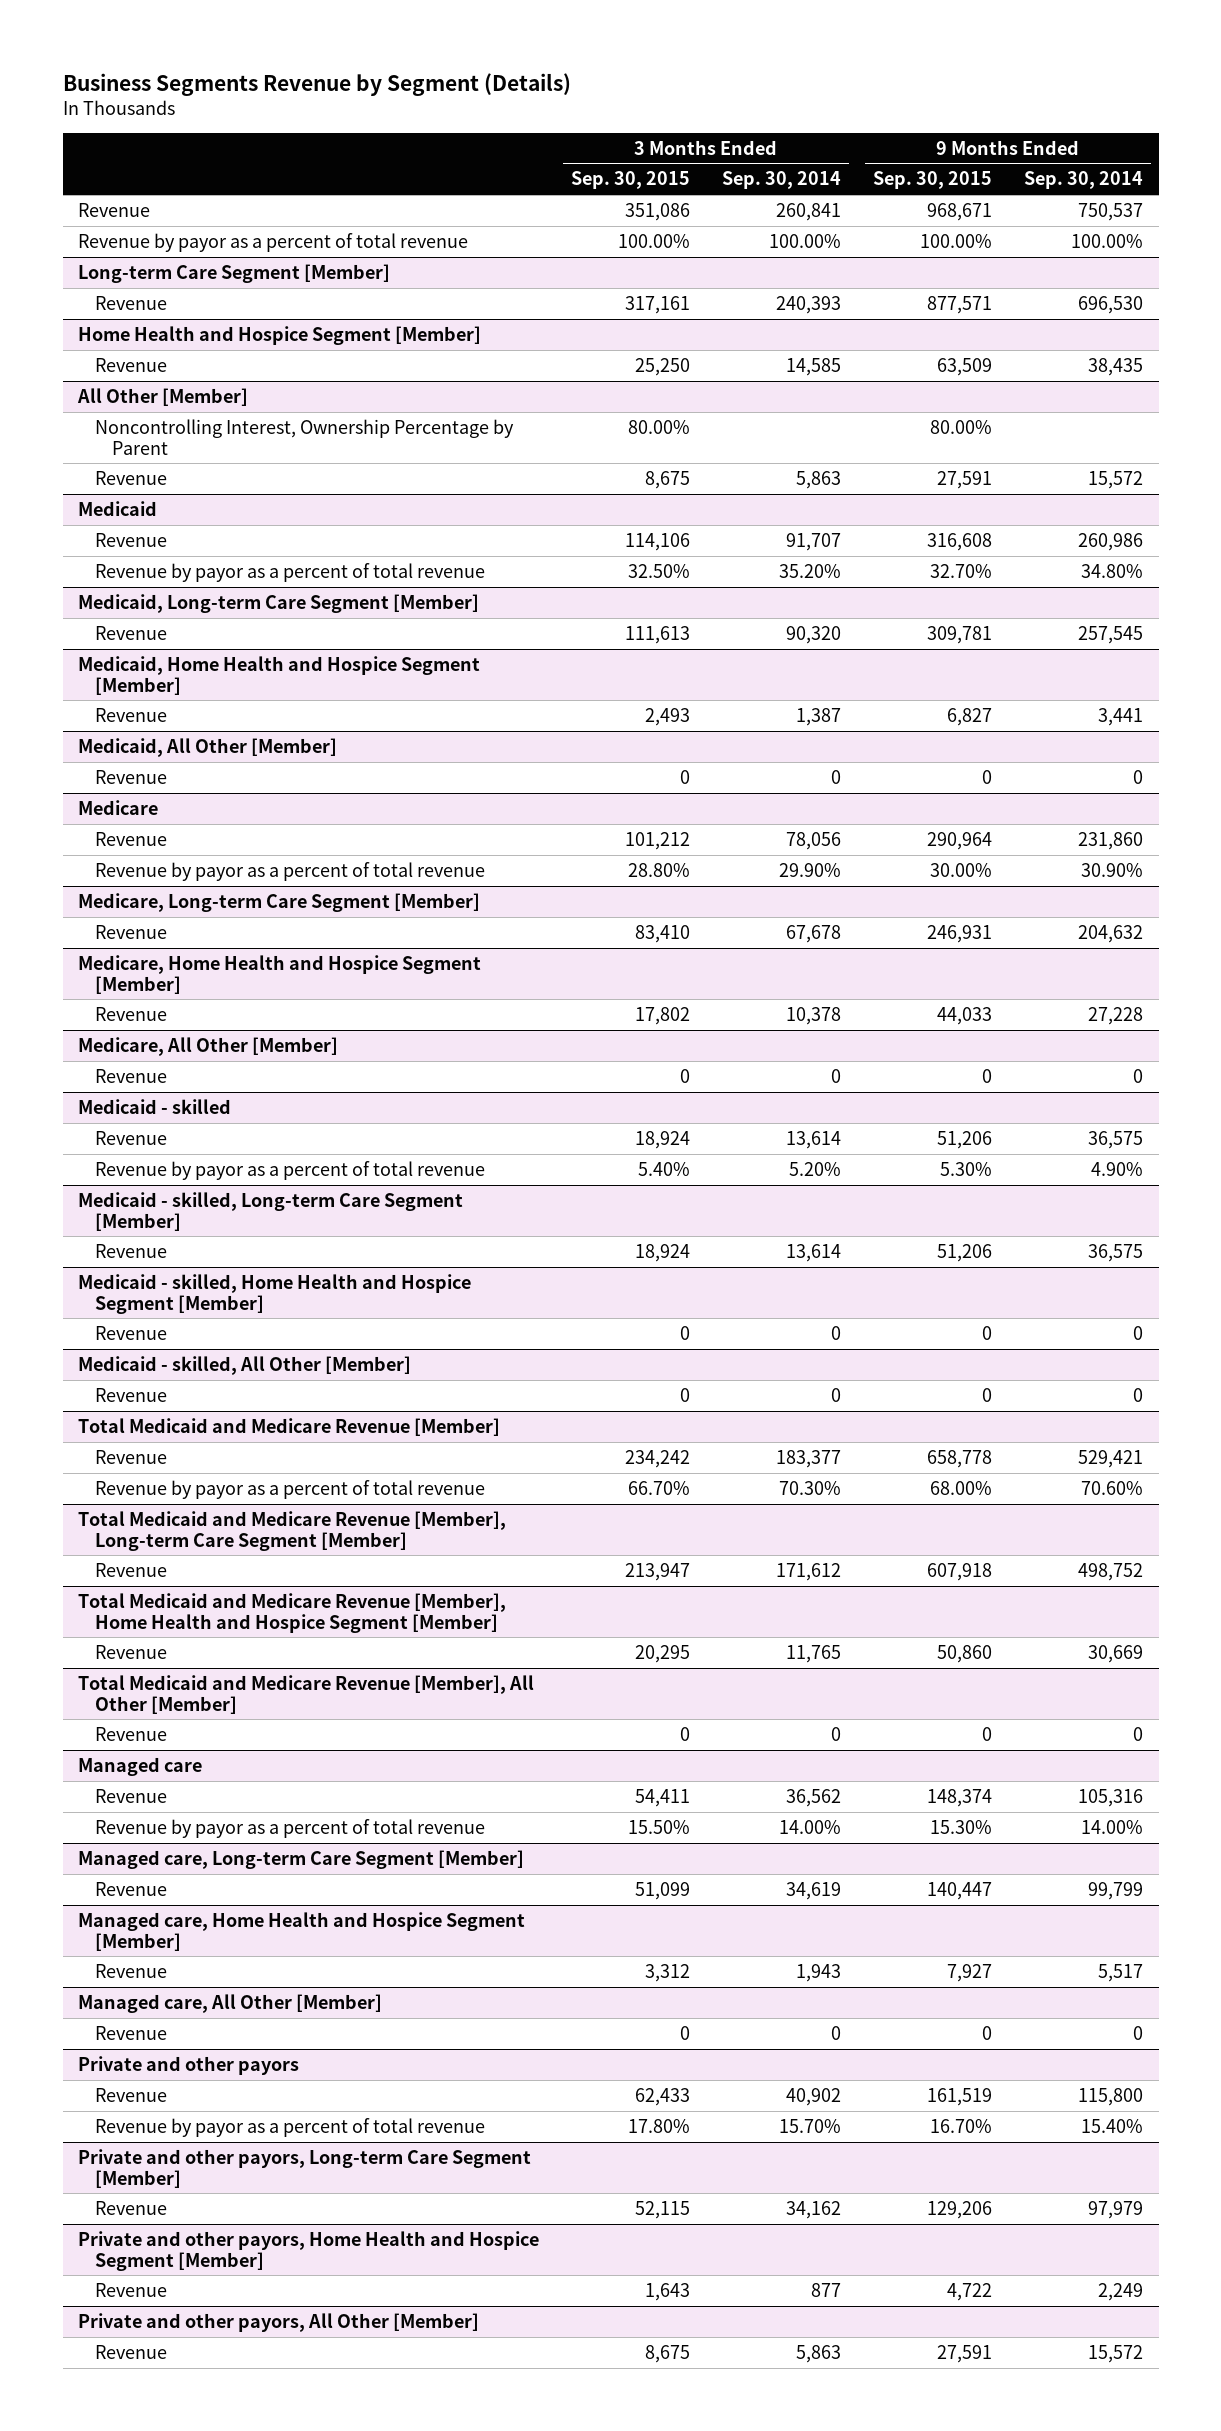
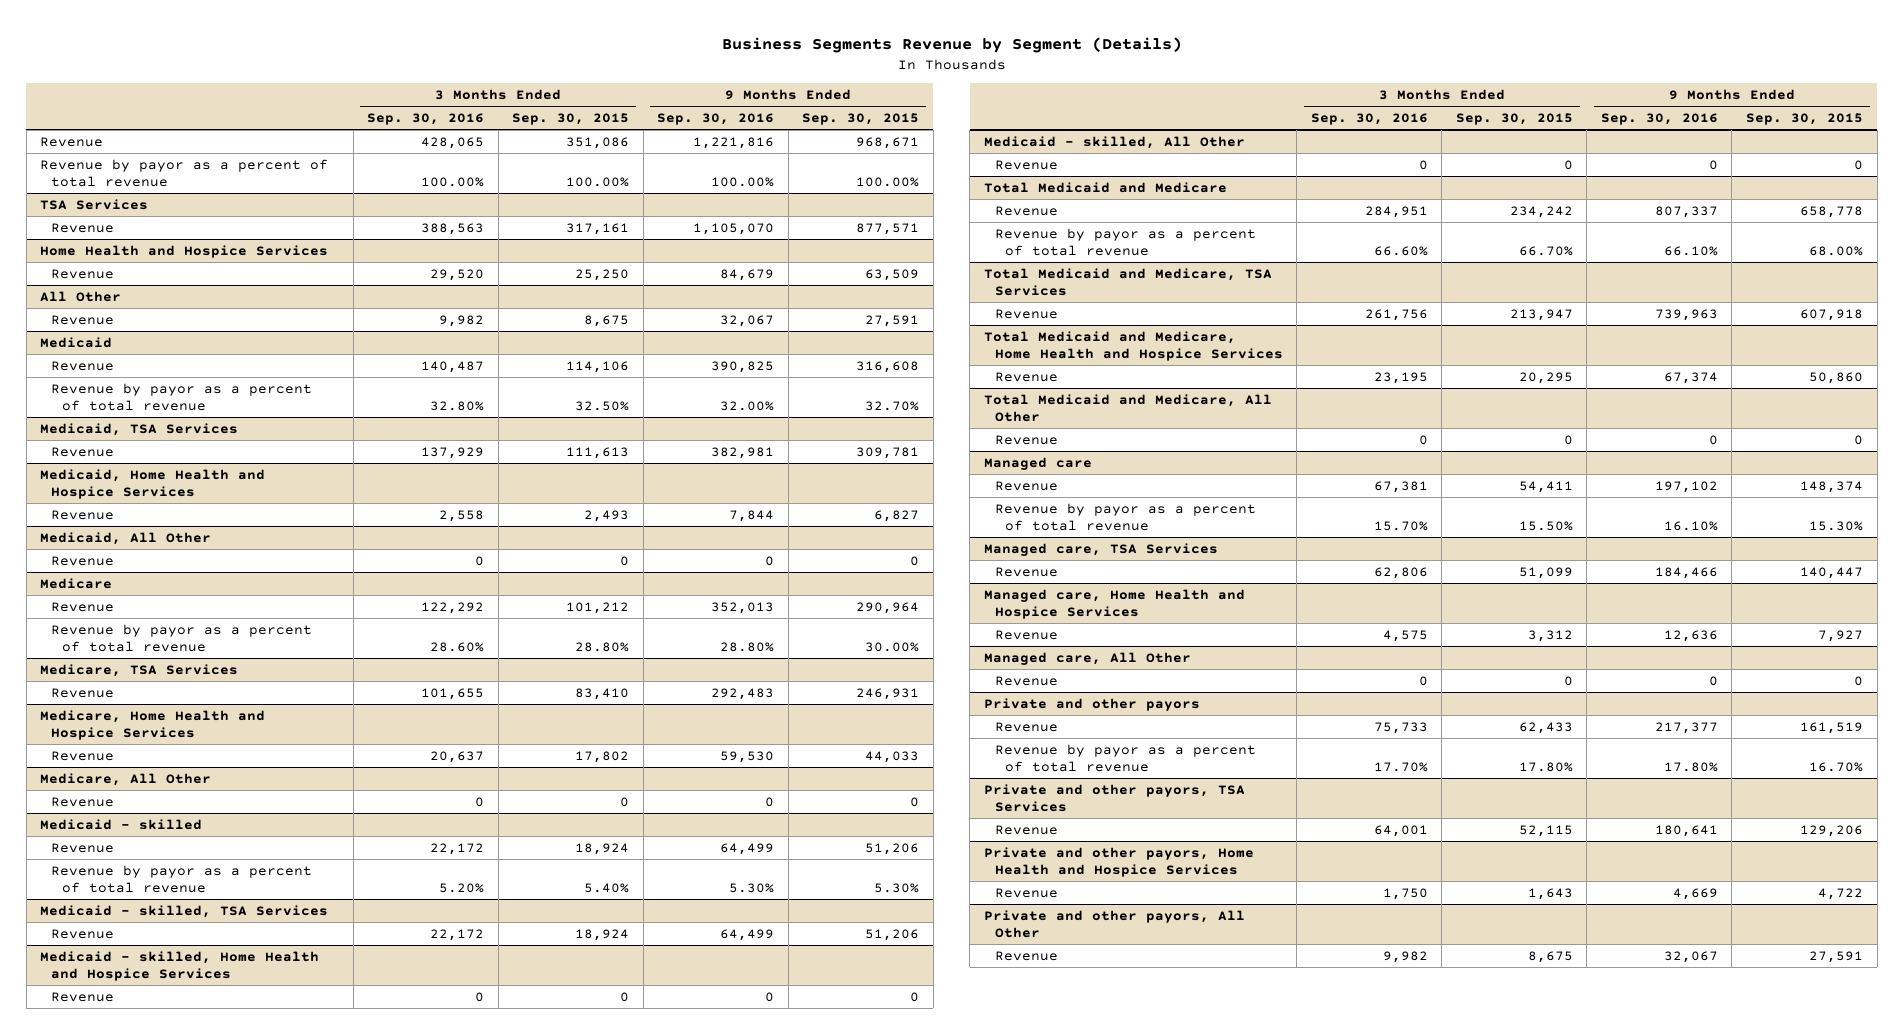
- | 3 Months Ended Sep. 30, 2015 | 3 Months Ended Sep. 30, 2014 | 9 Months Ended Sep. 30, 2015 | 9 Months Ended Sep. 30, 2014
+ | 3 Months Ended Sep. 30, 2016 | 3 Months Ended Sep. 30, 2015 | 9 Months Ended Sep. 30, 2016 | 9 Months Ended Sep. 30, 2015
- Long-term Care Segment [Member]
+ TSA Services
- Home Health and Hospice Segment [Member]
+ Home Health and Hospice Services
- All Other [Member]
- Noncontrolling Interest, Ownership Percentage by Parent | 80.00% | | 80.00% |
+ All Other
- Medicaid, Long-term Care Segment [Member]
+ Medicaid, TSA Services
- Medicaid, Home Health and Hospice Segment [Member]
+ Medicaid, Home Health and Hospice Services
- Medicaid, All Other [Member]
+ Medicaid, All Other
- Medicare, Long-term Care Segment [Member]
+ Medicare, TSA Services
- Medicare, Home Health and Hospice Segment [Member]
+ Medicare, Home Health and Hospice Services
- Medicare, All Other [Member]
+ Medicare, All Other
- Medicaid - skilled, Long-term Care Segment [Member]
+ Medicaid - skilled, TSA Services
- Medicaid - skilled, Home Health and Hospice Segment [Member]
+ Medicaid - skilled, Home Health and Hospice Services
- Medicaid - skilled, All Other [Member]
+ Medicaid - skilled, All Other
- Total Medicaid and Medicare Revenue [Member]
+ Total Medicaid and Medicare
- Total Medicaid and Medicare Revenue [Member], Long-term Care Segment [Member]
+ Total Medicaid and Medicare, TSA Services
- Total Medicaid and Medicare Revenue [Member], Home Health and Hospice Segment [Member]
+ Total Medicaid and Medicare, Home Health and Hospice Services
- Total Medicaid and Medicare Revenue [Member], All Other [Member]
+ Total Medicaid and Medicare, All Other
- Managed care, Long-term Care Segment [Member]
+ Managed care, TSA Services
- Managed care, Home Health and Hospice Segment [Member]
+ Managed care, Home Health and Hospice Services
- Managed care, All Other [Member]
+ Managed care, All Other
- Private and other payors, Long-term Care Segment [Member]
+ Private and other payors, TSA Services
- Private and other payors, Home Health and Hospice Segment [Member]
+ Private and other payors, Home Health and Hospice Services
- Private and other payors, All Other [Member]
+ Private and other payors, All Other

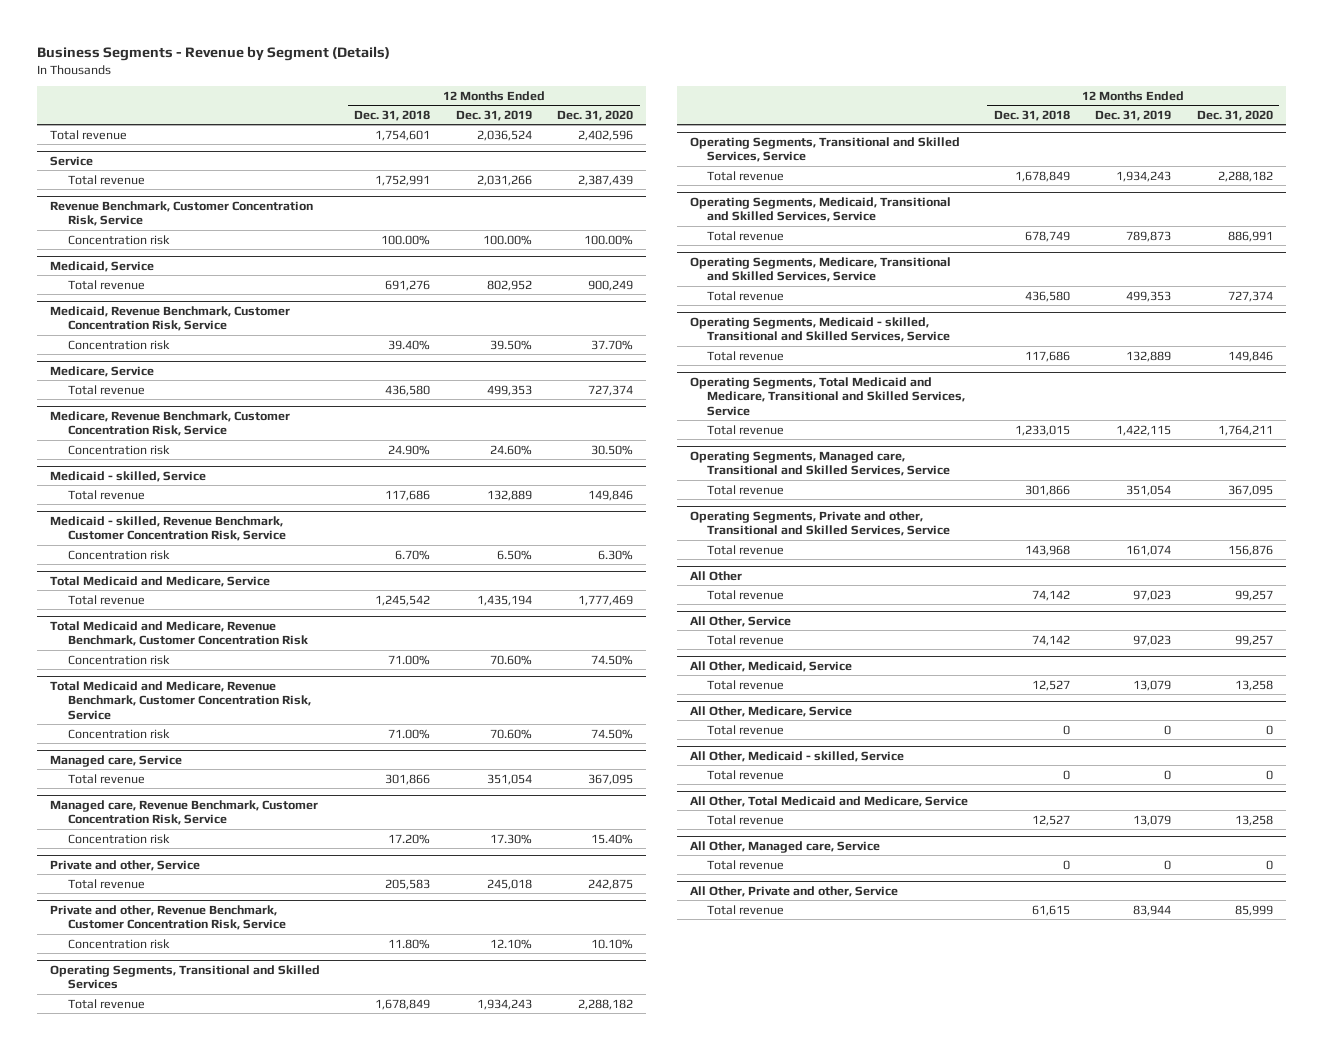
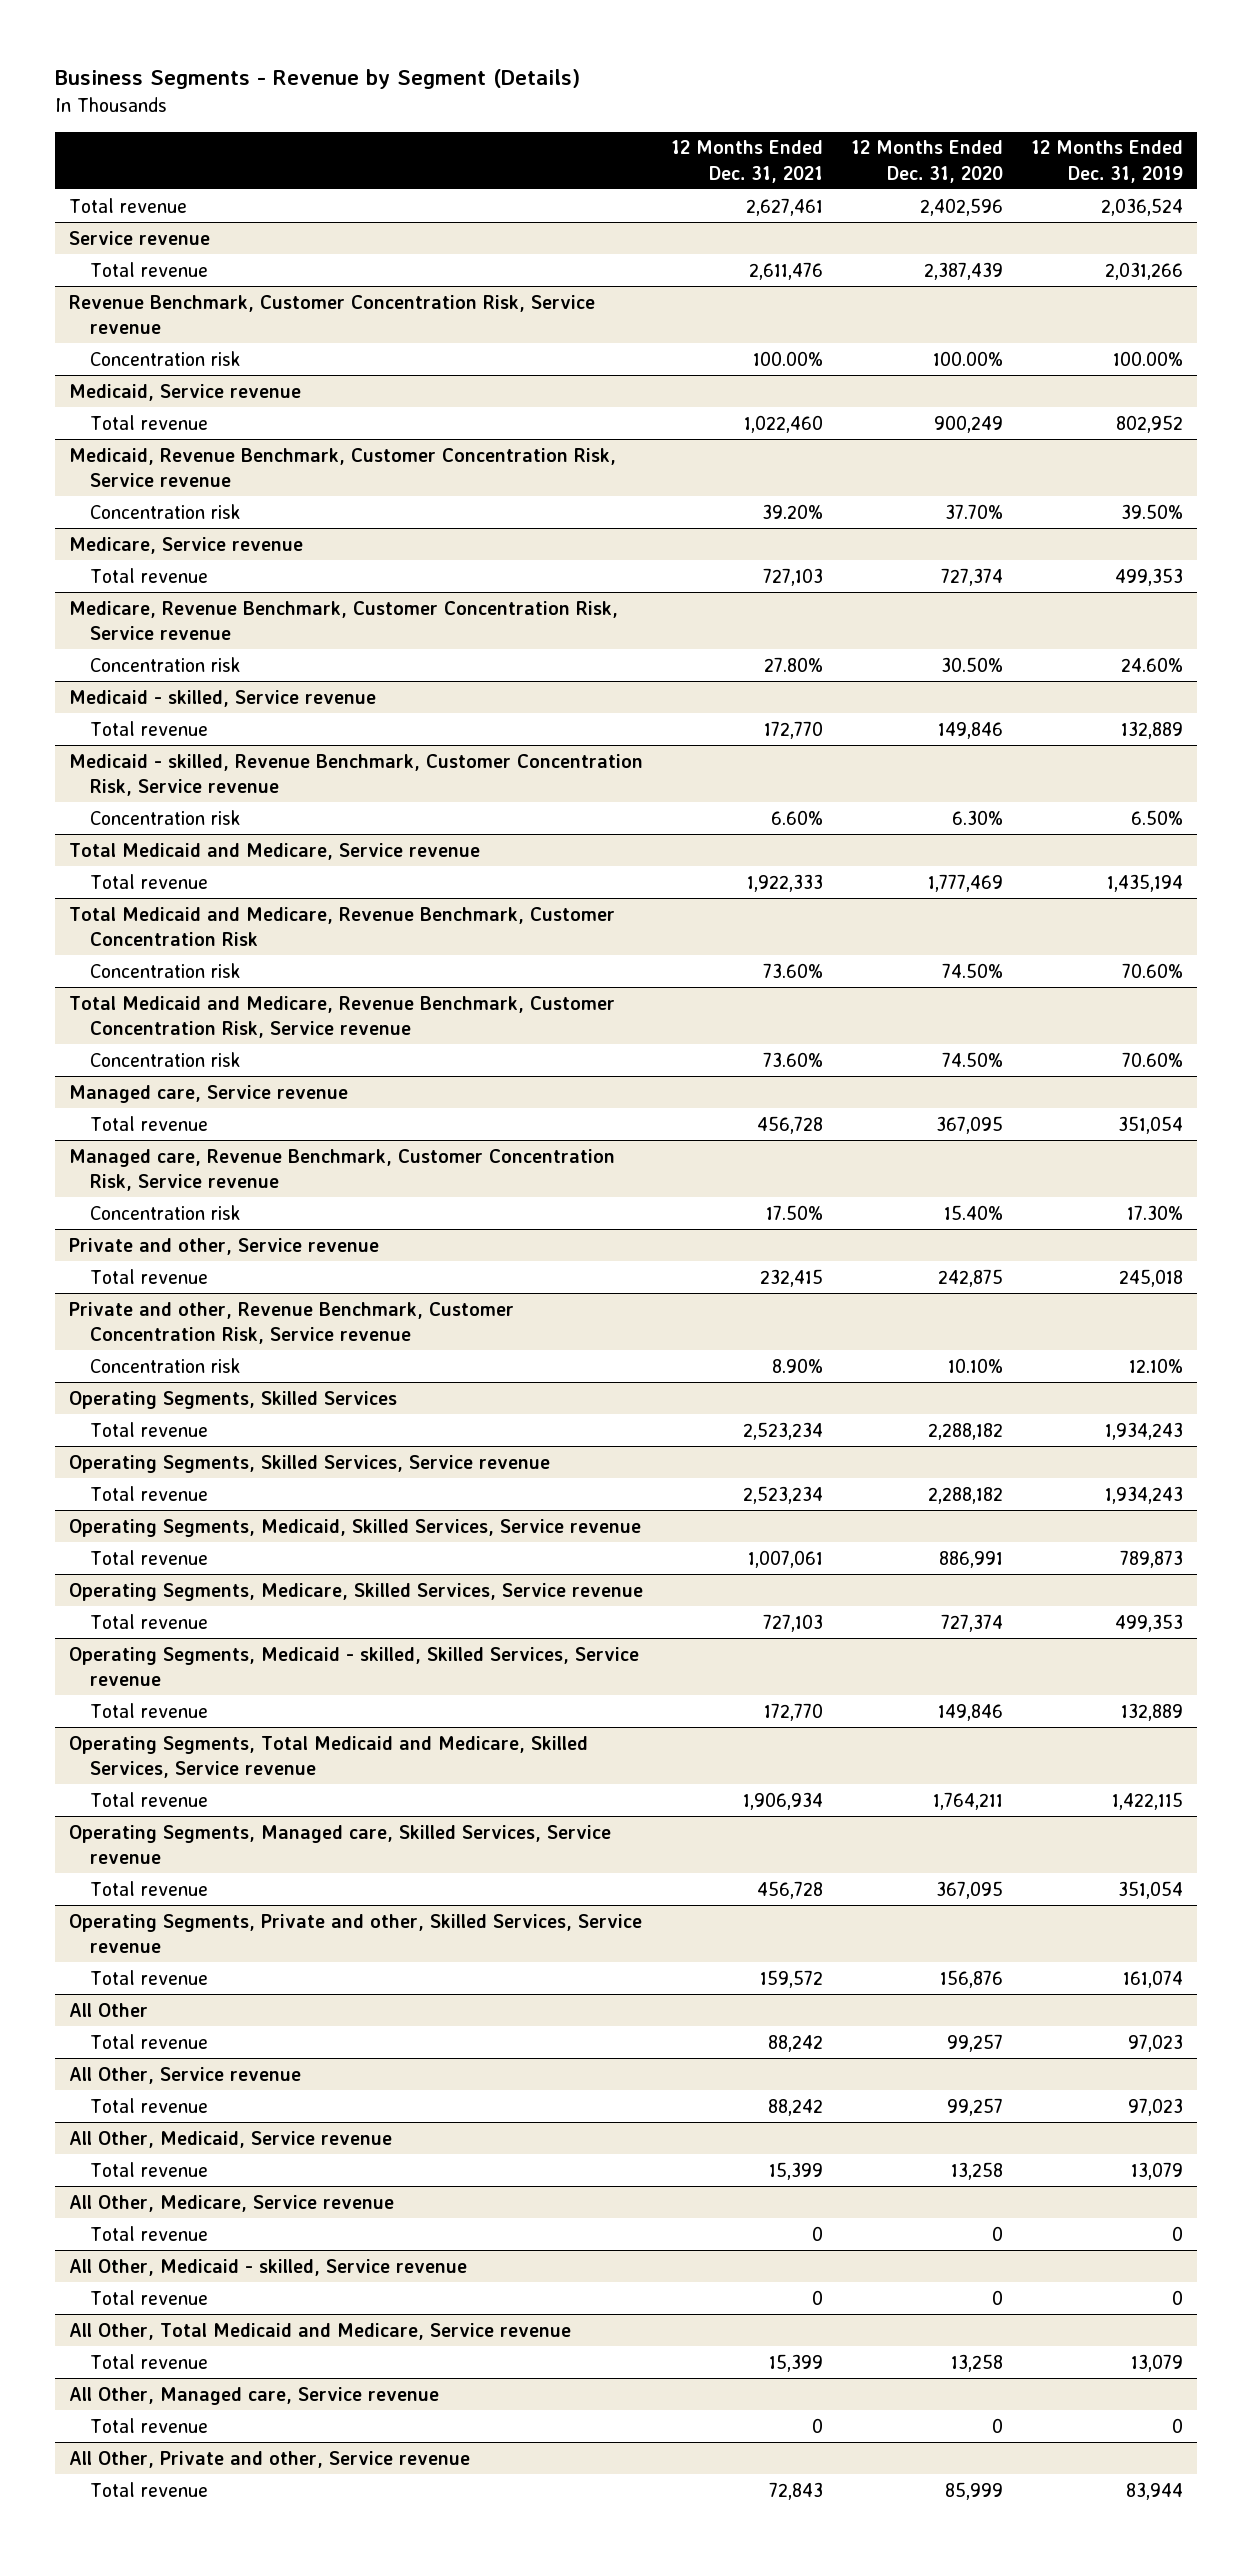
- | 12 Months Ended Dec. 31, 2018 | 12 Months Ended Dec. 31, 2019 | 12 Months Ended Dec. 31, 2020
+ | 12 Months Ended Dec. 31, 2021 | 12 Months Ended Dec. 31, 2020 | 12 Months Ended Dec. 31, 2019
- Service
+ Service revenue
- Revenue Benchmark, Customer Concentration Risk, Service
+ Revenue Benchmark, Customer Concentration Risk, Service revenue
- Medicaid, Service
+ Medicaid, Service revenue
- Medicaid, Revenue Benchmark, Customer Concentration Risk, Service
+ Medicaid, Revenue Benchmark, Customer Concentration Risk, Service revenue
- Medicare, Service
+ Medicare, Service revenue
- Medicare, Revenue Benchmark, Customer Concentration Risk, Service
+ Medicare, Revenue Benchmark, Customer Concentration Risk, Service revenue
- Medicaid - skilled, Service
+ Medicaid - skilled, Service revenue
- Medicaid - skilled, Revenue Benchmark, Customer Concentration Risk, Service
+ Medicaid - skilled, Revenue Benchmark, Customer Concentration Risk, Service revenue
- Total Medicaid and Medicare, Service
+ Total Medicaid and Medicare, Service revenue
- Total Medicaid and Medicare, Revenue Benchmark, Customer Concentration Risk, Service
+ Total Medicaid and Medicare, Revenue Benchmark, Customer Concentration Risk, Service revenue
- Managed care, Service
+ Managed care, Service revenue
- Managed care, Revenue Benchmark, Customer Concentration Risk, Service
+ Managed care, Revenue Benchmark, Customer Concentration Risk, Service revenue
- Private and other, Service
+ Private and other, Service revenue
- Private and other, Revenue Benchmark, Customer Concentration Risk, Service
+ Private and other, Revenue Benchmark, Customer Concentration Risk, Service revenue
- Operating Segments, Transitional and Skilled Services
+ Operating Segments, Skilled Services
- Operating Segments, Transitional and Skilled Services, Service
+ Operating Segments, Skilled Services, Service revenue
- Operating Segments, Medicaid, Transitional and Skilled Services, Service
+ Operating Segments, Medicaid, Skilled Services, Service revenue
- Operating Segments, Medicare, Transitional and Skilled Services, Service
+ Operating Segments, Medicare, Skilled Services, Service revenue
- Operating Segments, Medicaid - skilled, Transitional and Skilled Services, Service
+ Operating Segments, Medicaid - skilled, Skilled Services, Service revenue
- Operating Segments, Total Medicaid and Medicare, Transitional and Skilled Services, Service
+ Operating Segments, Total Medicaid and Medicare, Skilled Services, Service revenue
- Operating Segments, Managed care, Transitional and Skilled Services, Service
+ Operating Segments, Managed care, Skilled Services, Service revenue
- Operating Segments, Private and other, Transitional and Skilled Services, Service
+ Operating Segments, Private and other, Skilled Services, Service revenue
- All Other, Service
+ All Other, Service revenue
- All Other, Medicaid, Service
+ All Other, Medicaid, Service revenue
- All Other, Medicare, Service
+ All Other, Medicare, Service revenue
- All Other, Medicaid - skilled, Service
+ All Other, Medicaid - skilled, Service revenue
- All Other, Total Medicaid and Medicare, Service
+ All Other, Total Medicaid and Medicare, Service revenue
- All Other, Managed care, Service
+ All Other, Managed care, Service revenue
- All Other, Private and other, Service
+ All Other, Private and other, Service revenue

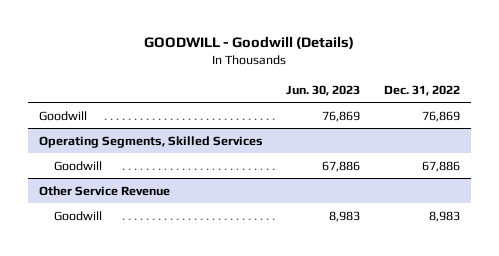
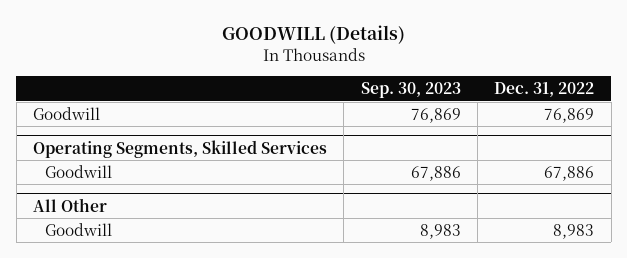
- GOODWILL - Goodwill (Details)
+ GOODWILL (Details)
- | Jun. 30, 2023 | Dec. 31, 2022
+ | Sep. 30, 2023 | Dec. 31, 2022
- Other Service Revenue
+ All Other

